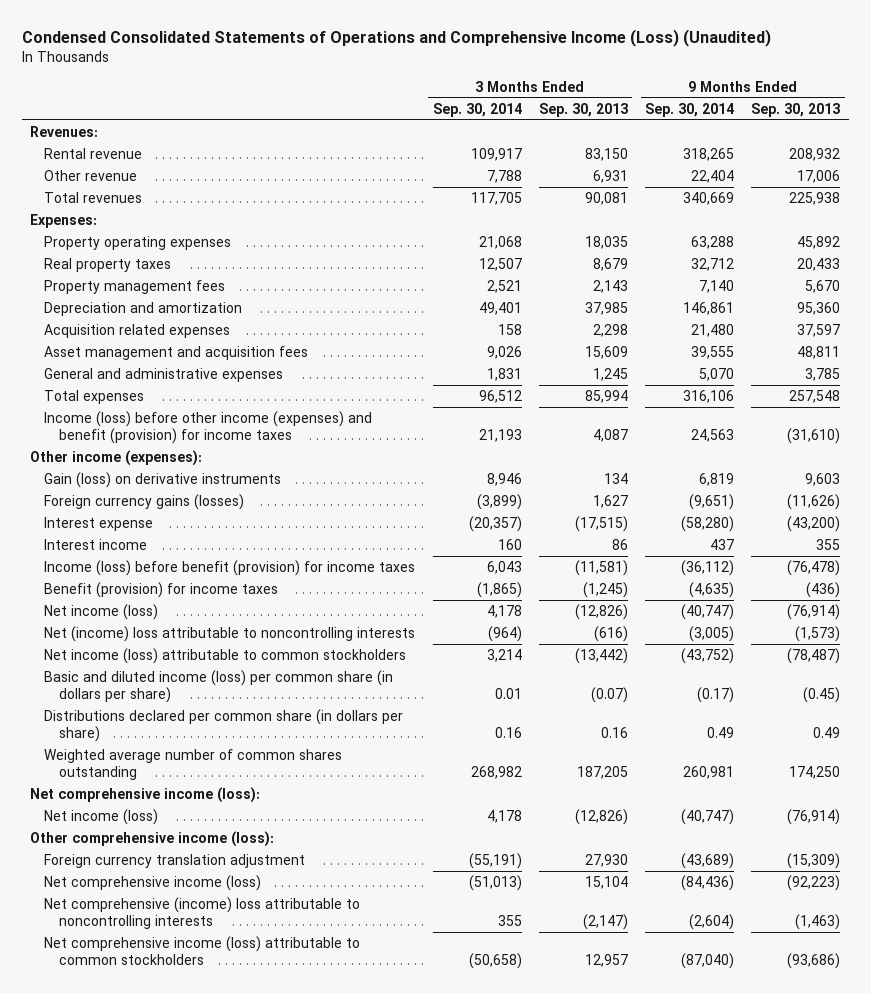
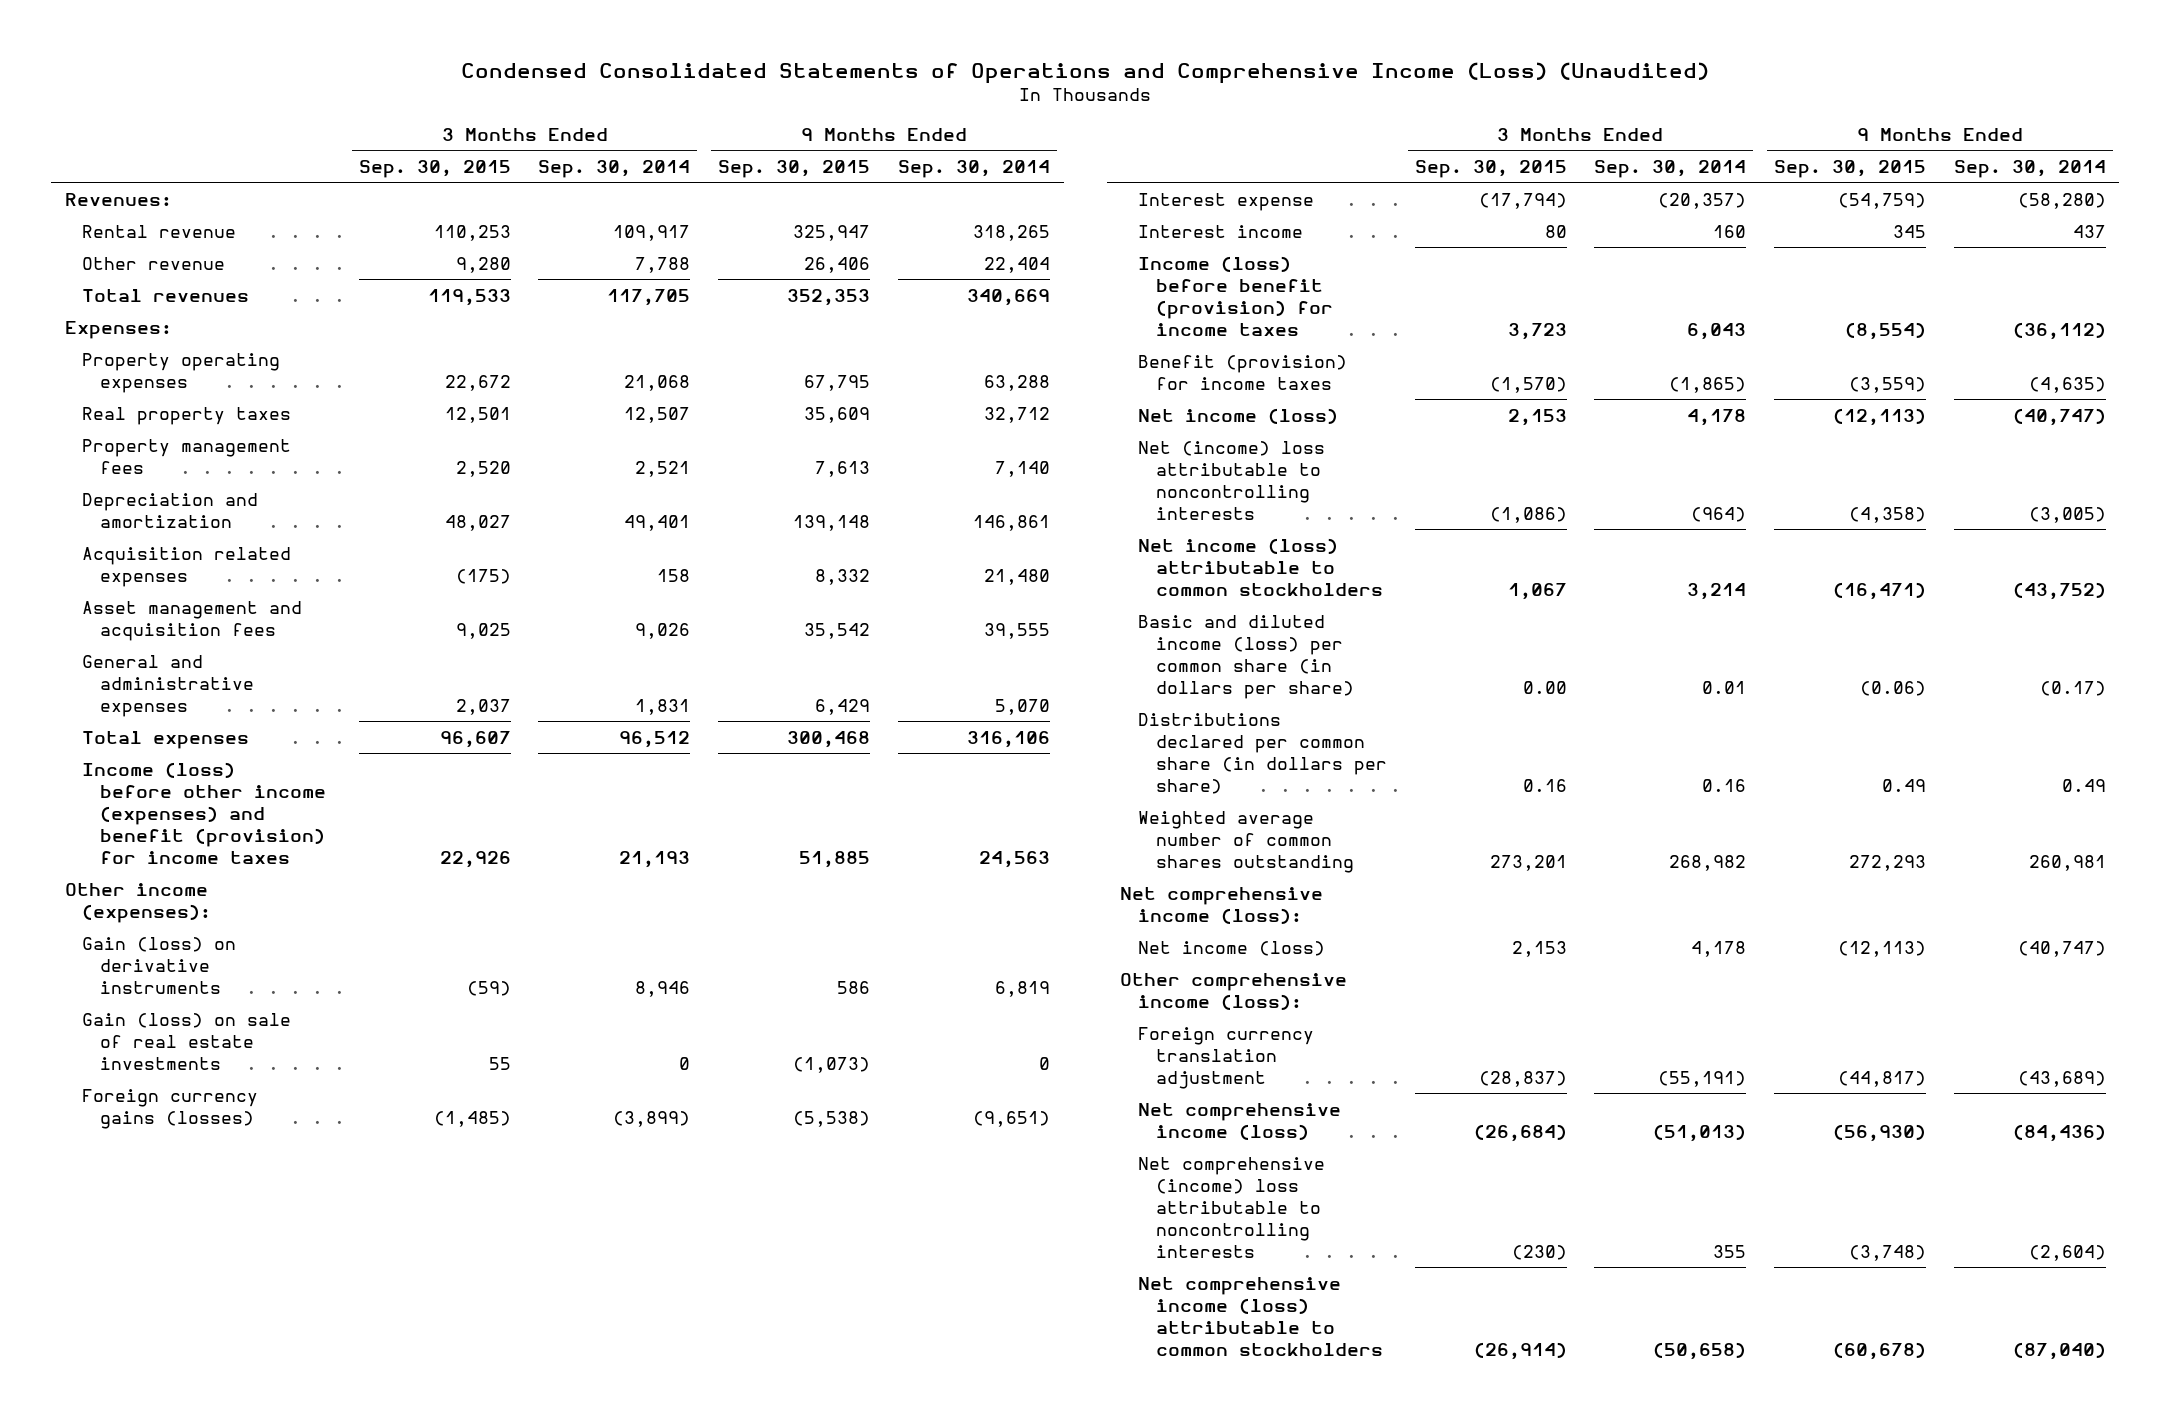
- | 3 Months Ended Sep. 30, 2014 | 3 Months Ended Sep. 30, 2013 | 9 Months Ended Sep. 30, 2014 | 9 Months Ended Sep. 30, 2013
+ | 3 Months Ended Sep. 30, 2015 | 3 Months Ended Sep. 30, 2014 | 9 Months Ended Sep. 30, 2015 | 9 Months Ended Sep. 30, 2014
+ Gain (loss) on sale of real estate investments | 55 | 0 | (1,073) | 0

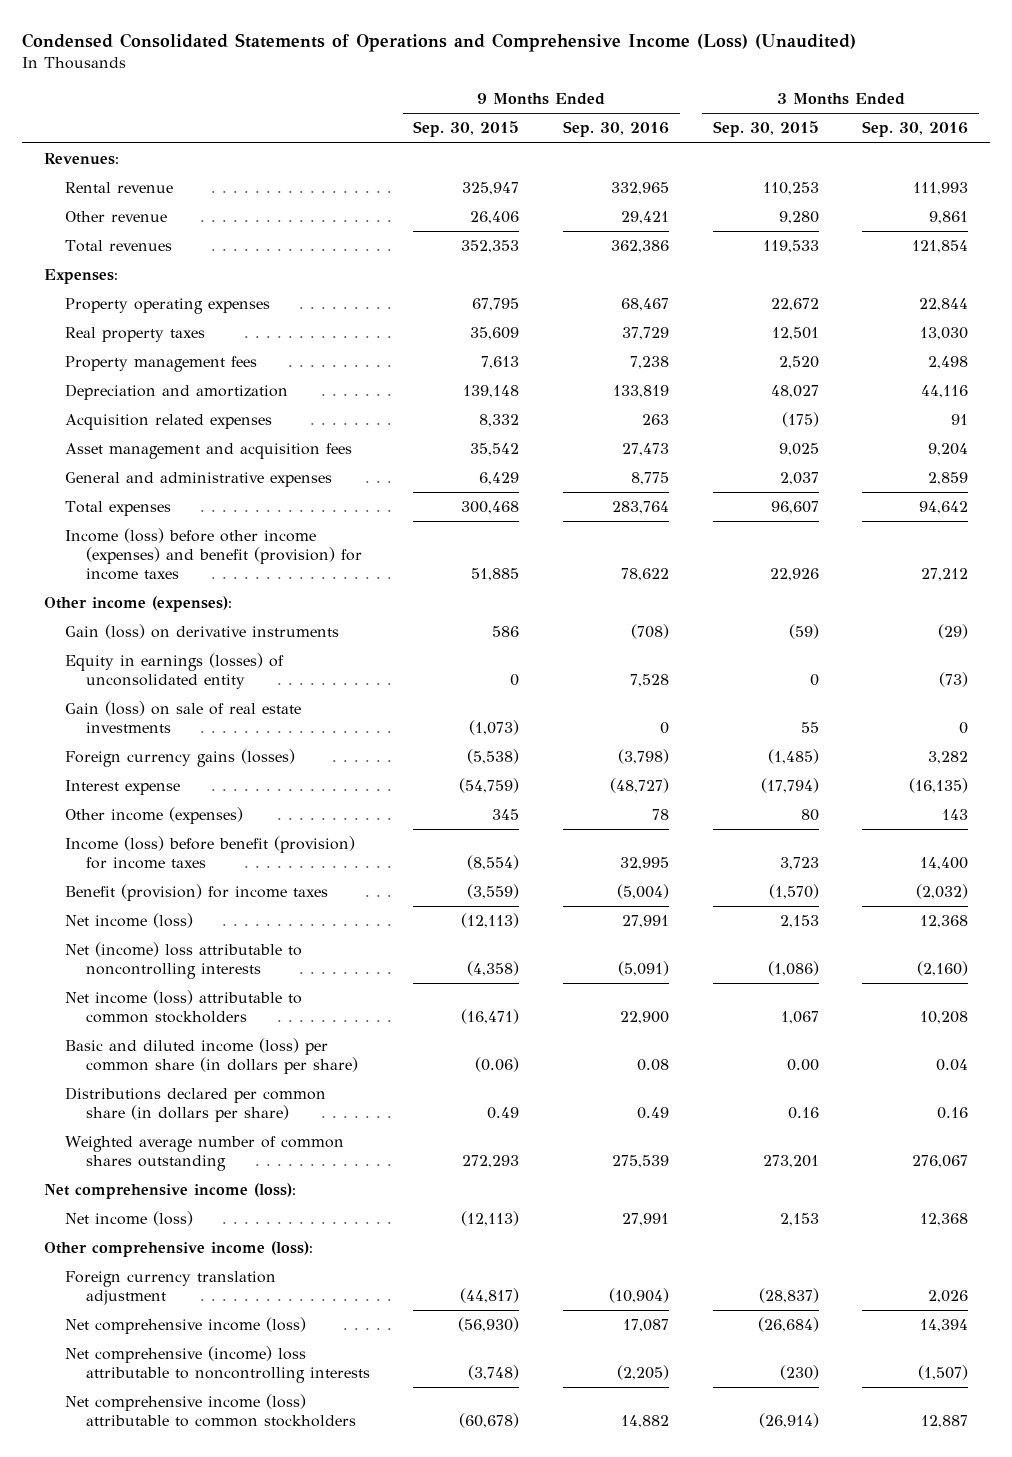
- | 3 Months Ended Sep. 30, 2015 | 3 Months Ended Sep. 30, 2014 | 9 Months Ended Sep. 30, 2015 | 9 Months Ended Sep. 30, 2014
+ | 9 Months Ended Sep. 30, 2015 | 9 Months Ended Sep. 30, 2016 | 3 Months Ended Sep. 30, 2015 | 3 Months Ended Sep. 30, 2016
+ Equity in earnings (losses) of unconsolidated entity | 0 | 7,528 | 0 | (73)
- Interest income | 80 | 160 | 345 | 437
+ Other income (expenses) | 345 | 78 | 80 | 143

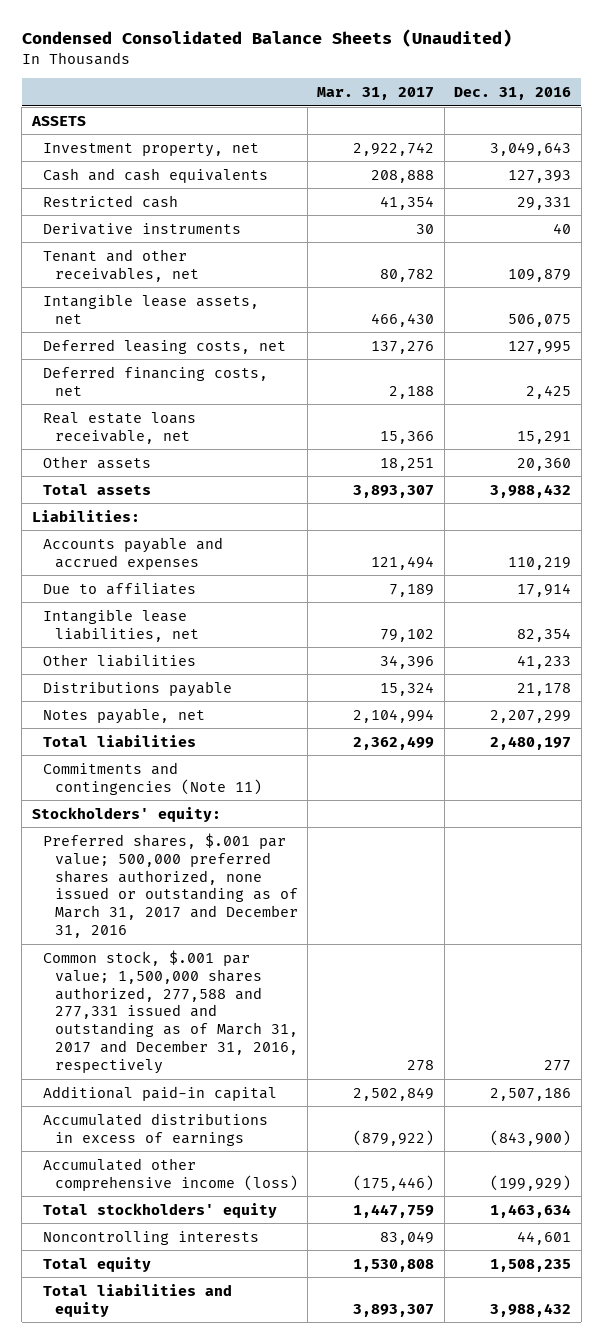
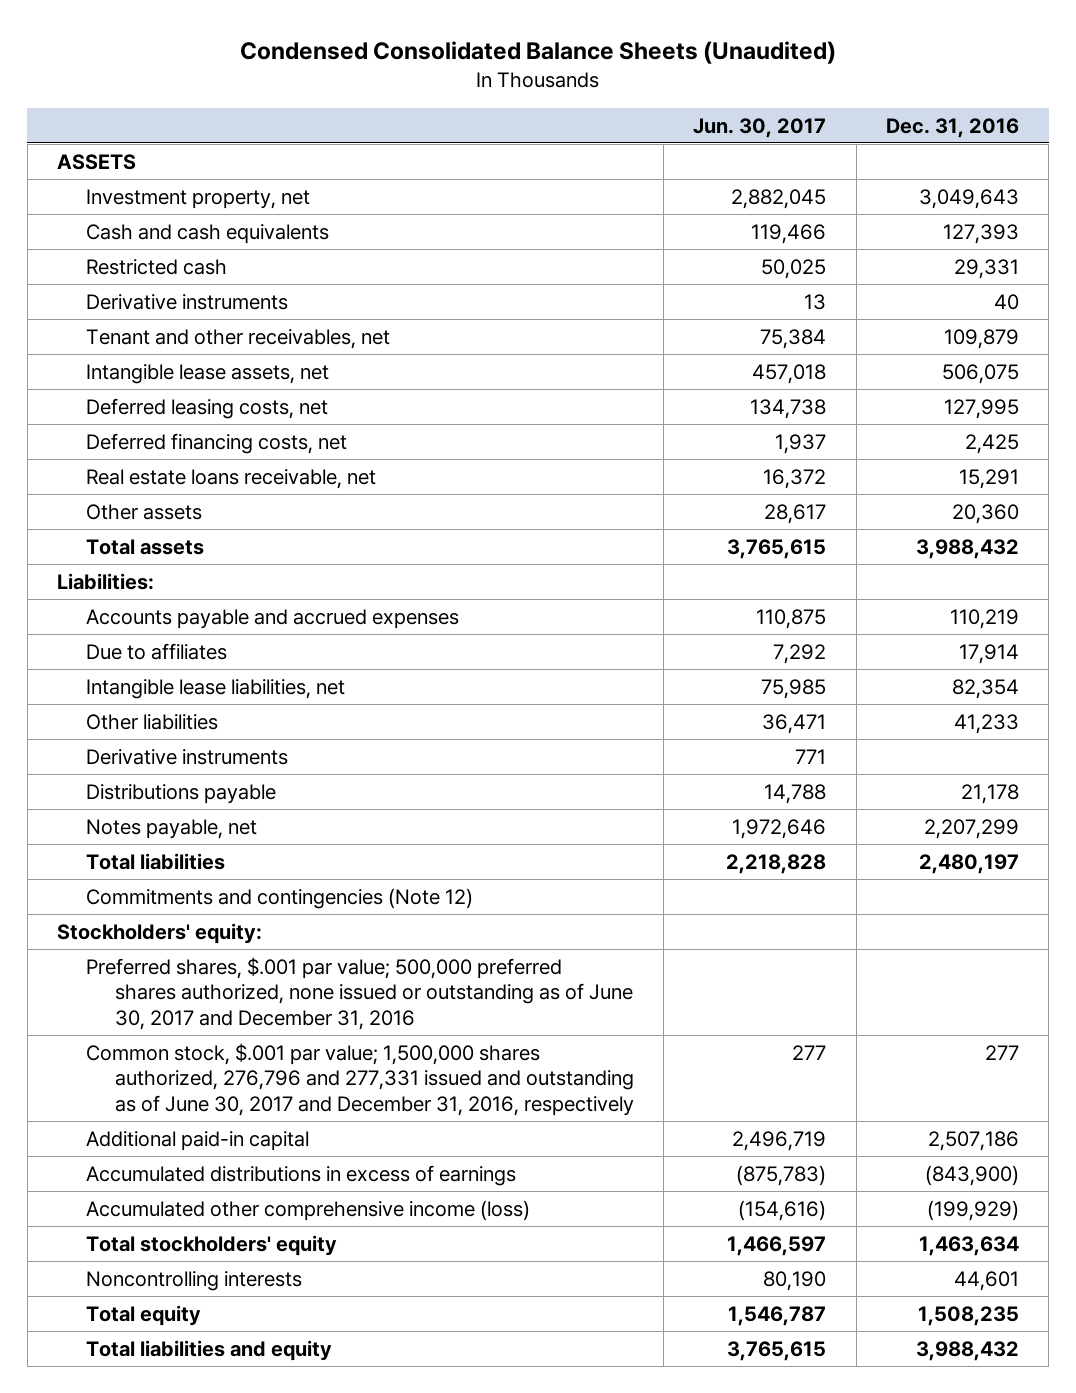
- | Mar. 31, 2017 | Dec. 31, 2016
+ | Jun. 30, 2017 | Dec. 31, 2016
+ Derivative instruments | 771 |
- Commitments and contingencies (Note 11)
+ Commitments and contingencies (Note 12)
- Preferred shares, $.001 par value; 500,000 preferred shares authorized, none issued or outstanding as of March 31, 2017 and December 31, 2016
- Common stock, $.001 par value; 1,500,000 shares authorized, 277,588 and 277,331 issued and outstanding as of March 31, 2017 and December 31, 2016, respectively | 278 | 277
+ Preferred shares, $.001 par value; 500,000 preferred shares authorized, none issued or outstanding as of June 30, 2017 and December 31, 2016
+ Common stock, $.001 par value; 1,500,000 shares authorized, 276,796 and 277,331 issued and outstanding as of June 30, 2017 and December 31, 2016, respectively | 277 | 277

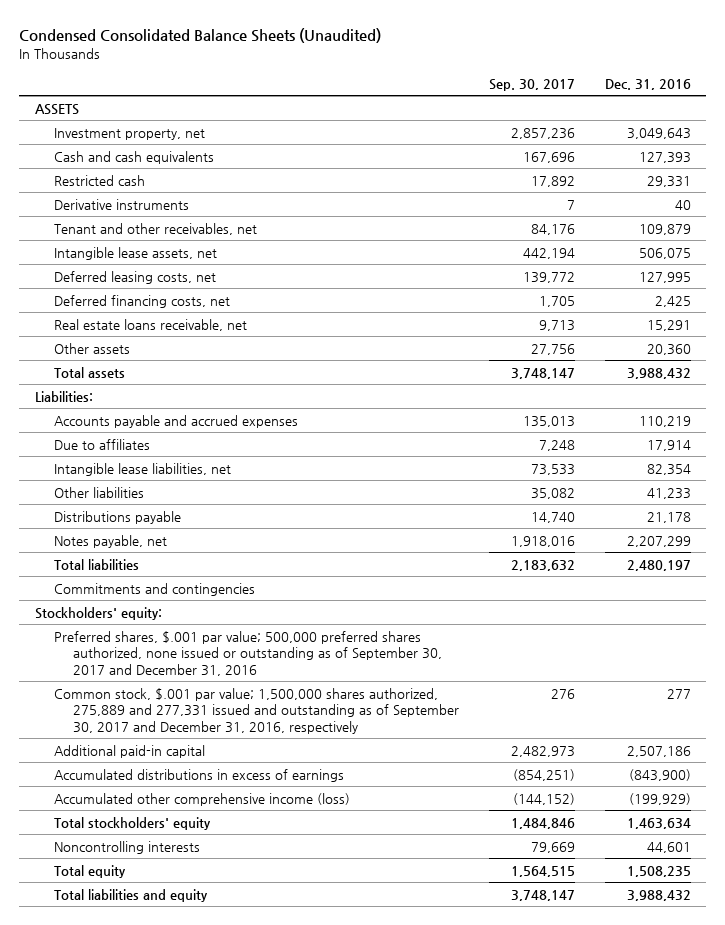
- | Jun. 30, 2017 | Dec. 31, 2016
+ | Sep. 30, 2017 | Dec. 31, 2016
- Derivative instruments | 771 |
- Commitments and contingencies (Note 12)
+ Commitments and contingencies
- Preferred shares, $.001 par value; 500,000 preferred shares authorized, none issued or outstanding as of June 30, 2017 and December 31, 2016
- Common stock, $.001 par value; 1,500,000 shares authorized, 276,796 and 277,331 issued and outstanding as of June 30, 2017 and December 31, 2016, respectively | 277 | 277
+ Preferred shares, $.001 par value; 500,000 preferred shares authorized, none issued or outstanding as of September 30, 2017 and December 31, 2016
+ Common stock, $.001 par value; 1,500,000 shares authorized, 275,889 and 277,331 issued and outstanding as of September 30, 2017 and December 31, 2016, respectively | 276 | 277

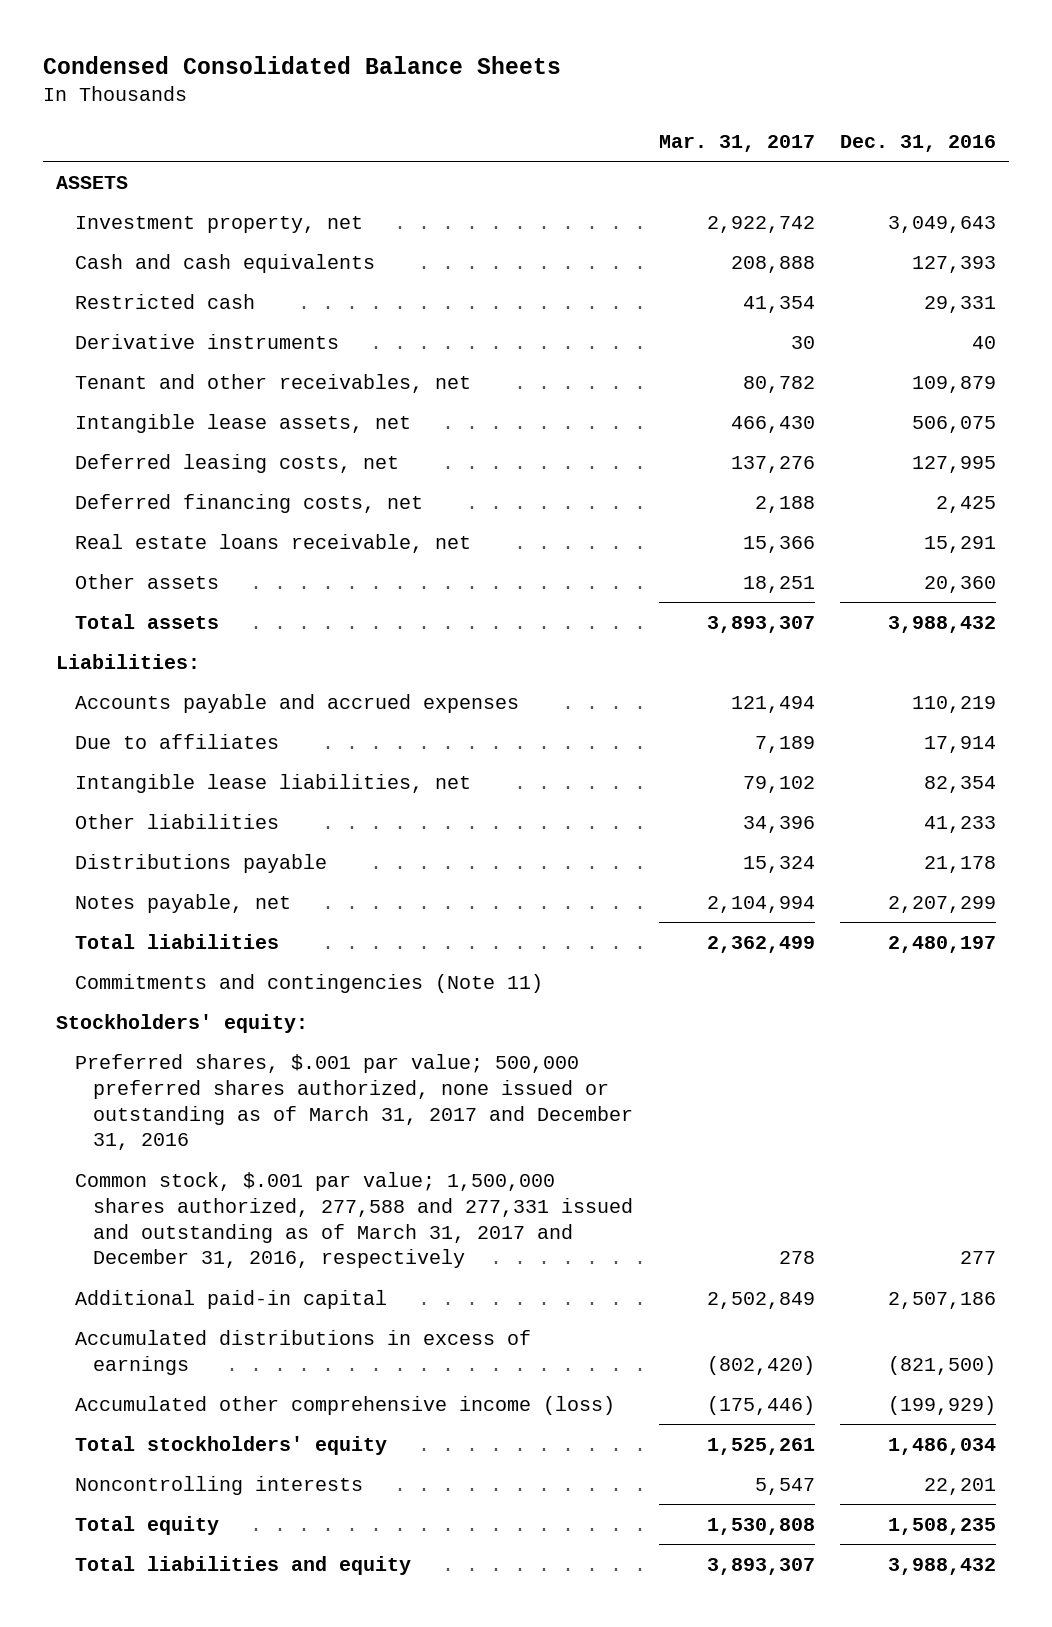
- Condensed Consolidated Balance Sheets (Unaudited)
+ Condensed Consolidated Balance Sheets
- | Sep. 30, 2017 | Dec. 31, 2016
+ | Mar. 31, 2017 | Dec. 31, 2016
- Commitments and contingencies
+ Commitments and contingencies (Note 11)
- Preferred shares, $.001 par value; 500,000 preferred shares authorized, none issued or outstanding as of September 30, 2017 and December 31, 2016
- Common stock, $.001 par value; 1,500,000 shares authorized, 275,889 and 277,331 issued and outstanding as of September 30, 2017 and December 31, 2016, respectively | 276 | 277
+ Preferred shares, $.001 par value; 500,000 preferred shares authorized, none issued or outstanding as of March 31, 2017 and December 31, 2016
+ Common stock, $.001 par value; 1,500,000 shares authorized, 277,588 and 277,331 issued and outstanding as of March 31, 2017 and December 31, 2016, respectively | 278 | 277
- Accumulated distributions in excess of earnings | (854,251) | (843,900)
+ Accumulated distributions in excess of earnings | (802,420) | (821,500)
- Total stockholders' equity | 1,484,846 | 1,463,634
- Noncontrolling interests | 79,669 | 44,601
+ Total stockholders' equity | 1,525,261 | 1,486,034
+ Noncontrolling interests | 5,547 | 22,201

